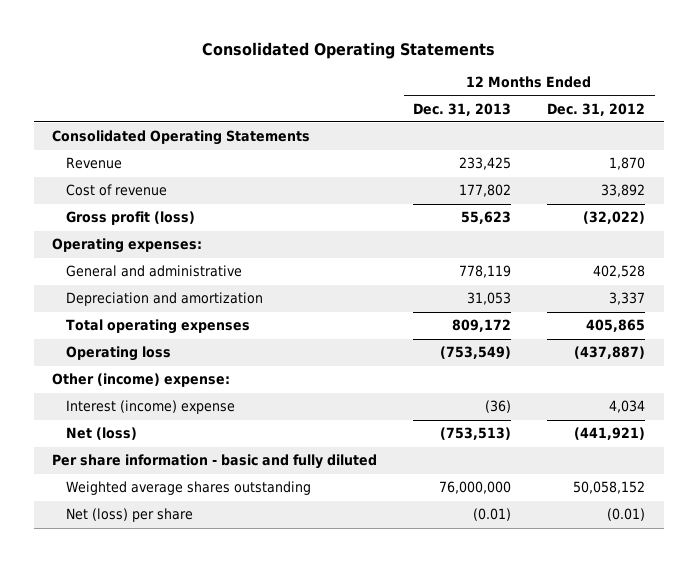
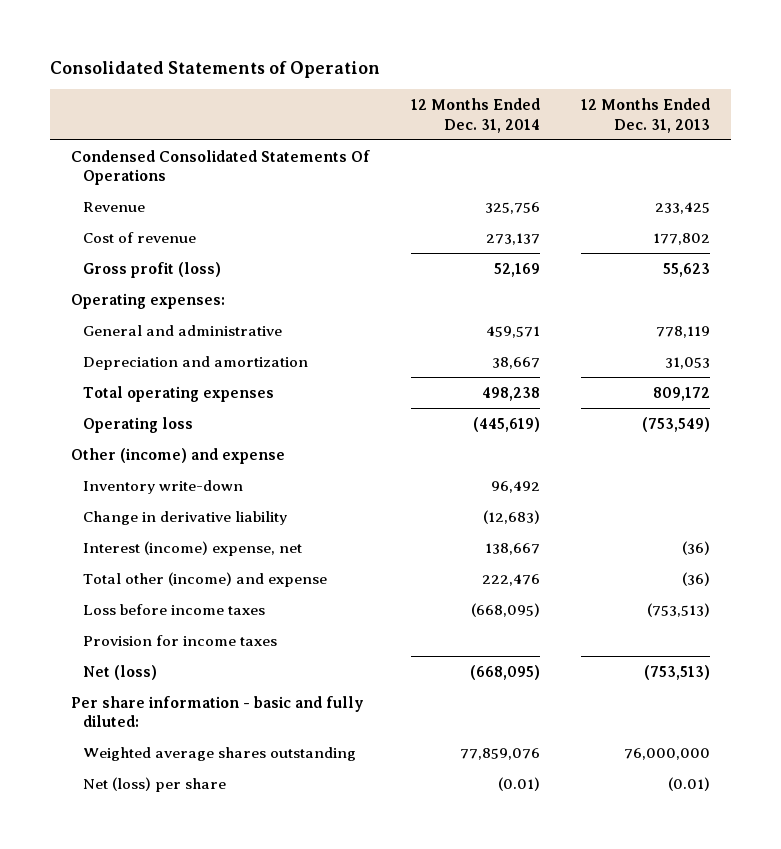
- Consolidated Operating Statements
+ Consolidated Statements of Operation
- | 12 Months Ended Dec. 31, 2013 | 12 Months Ended Dec. 31, 2012
+ | 12 Months Ended Dec. 31, 2014 | 12 Months Ended Dec. 31, 2013
- Consolidated Operating Statements
+ Condensed Consolidated Statements Of Operations
- Other (income) expense:
- Interest (income) expense | (36) | 4,034
+ Other (income) and expense
+ Inventory write-down | 96,492 |
+ Change in derivative liability | (12,683) |
+ Interest (income) expense, net | 138,667 | (36)
+ Total other (income) and expense | 222,476 | (36)
+ Loss before income taxes | (668,095) | (753,513)
+ Provision for income taxes
- Per share information - basic and fully diluted
+ Per share information - basic and fully diluted:

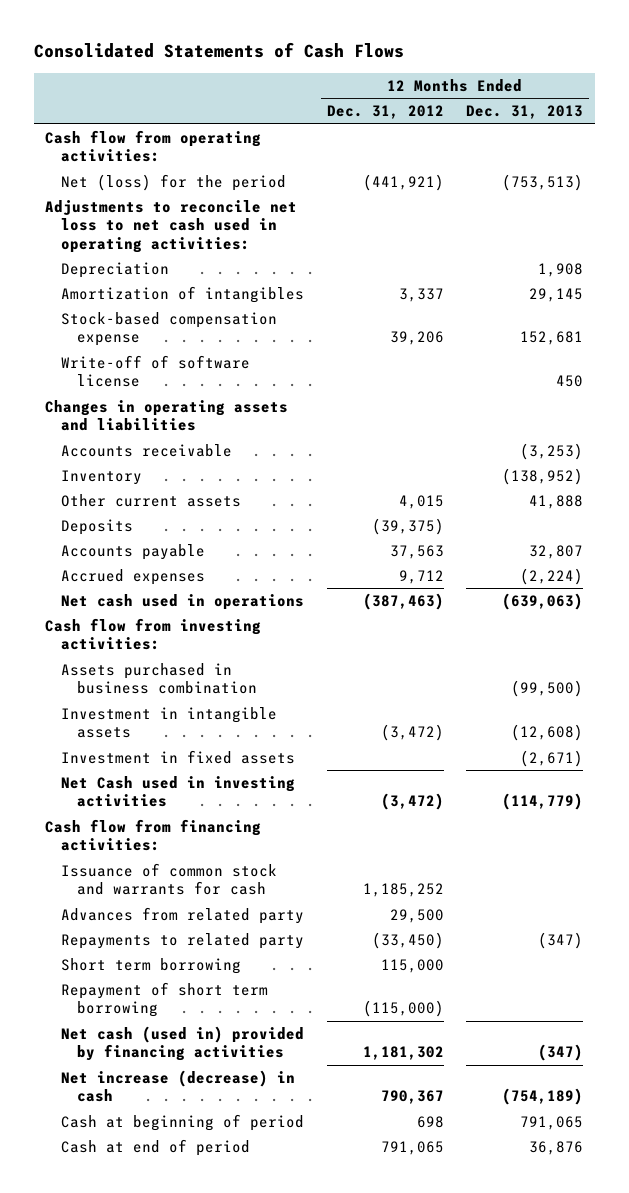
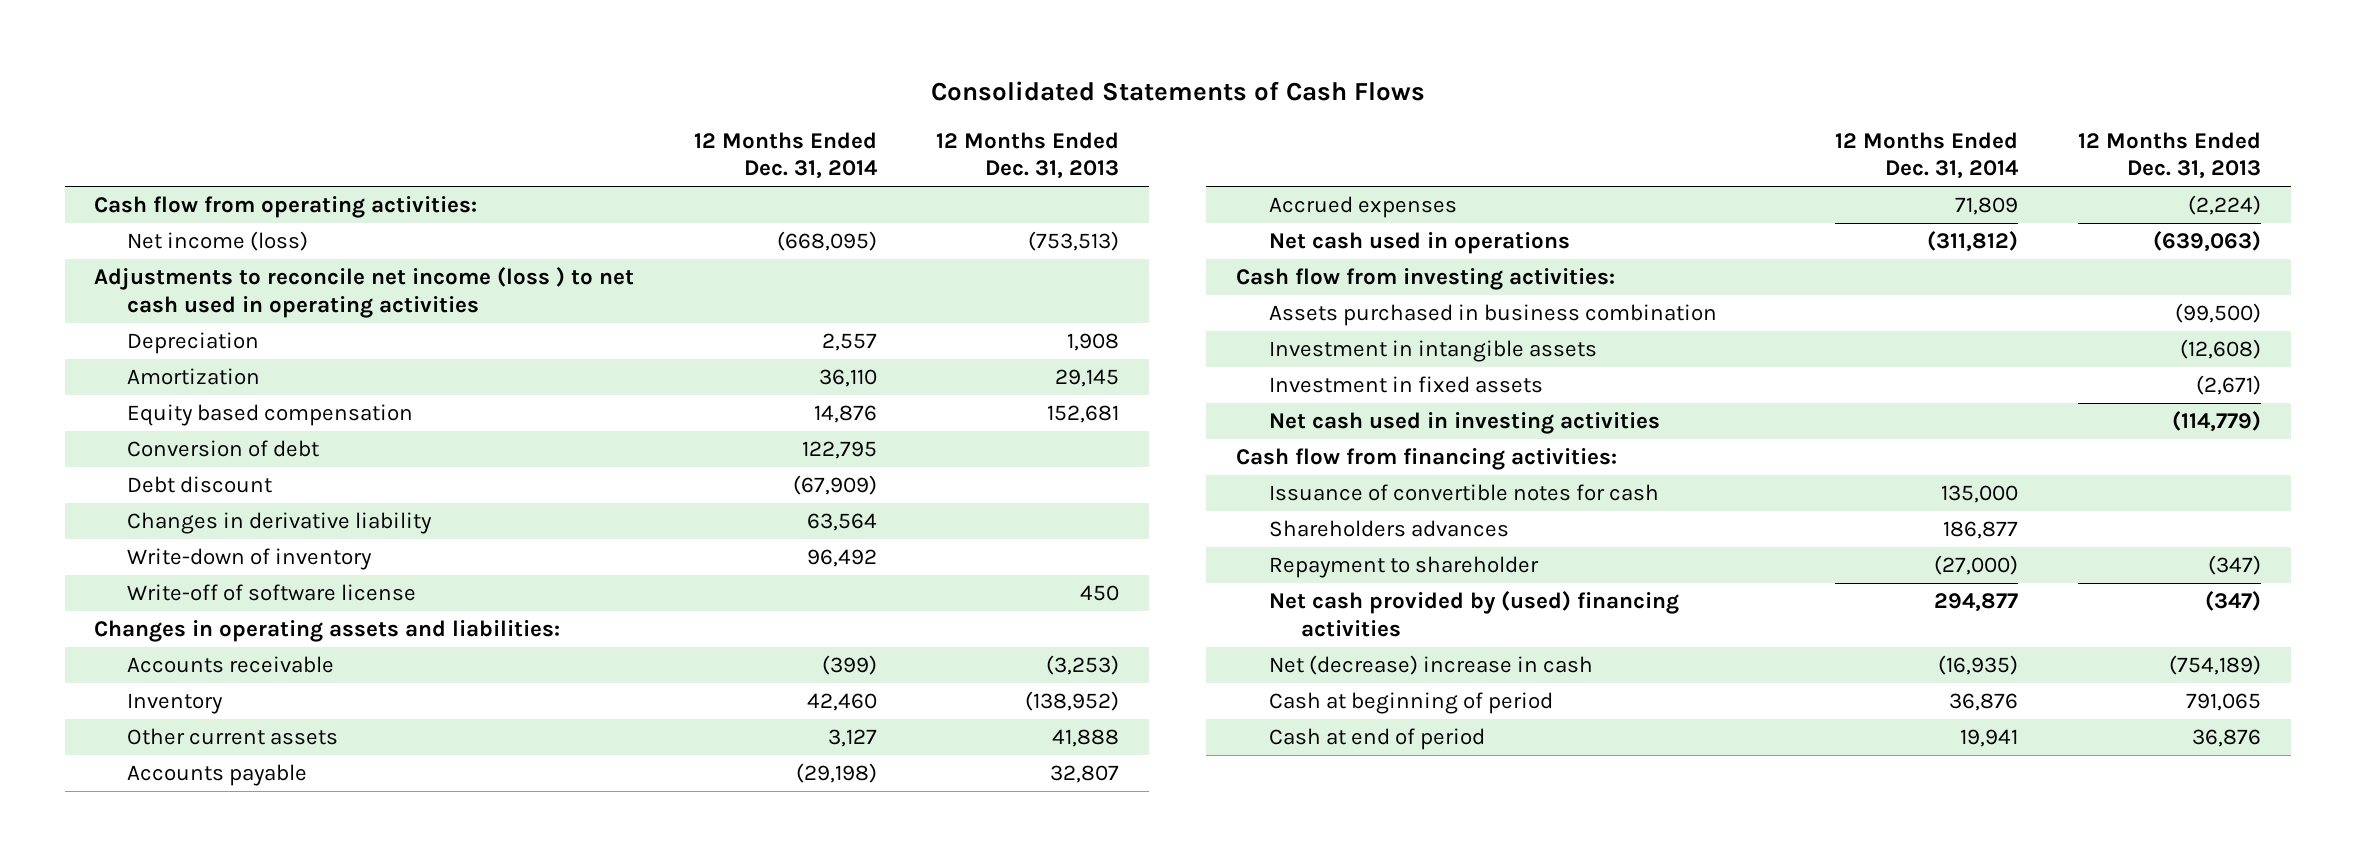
- | 12 Months Ended Dec. 31, 2012 | 12 Months Ended Dec. 31, 2013
+ | 12 Months Ended Dec. 31, 2014 | 12 Months Ended Dec. 31, 2013
- Net (loss) for the period | (441,921) | (753,513)
- Adjustments to reconcile net loss to net cash used in operating activities:
+ Net income (loss) | (668,095) | (753,513)
+ Adjustments to reconcile net income (loss ) to net cash used in operating activities
- Amortization of intangibles | 3,337 | 29,145
- Stock-based compensation expense | 39,206 | 152,681
+ Amortization | 36,110 | 29,145
+ Equity based compensation | 14,876 | 152,681
+ Conversion of debt | 122,795 |
+ Debt discount | (67,909) |
+ Changes in derivative liability | 63,564 |
+ Write-down of inventory | 96,492 |
- Changes in operating assets and liabilities
+ Changes in operating assets and liabilities:
- Deposits | (39,375) |
- Net Cash used in investing activities | (3,472) | (114,779)
+ Net cash used in investing activities | | (114,779)
- Issuance of common stock and warrants for cash | 1,185,252 |
- Advances from related party | 29,500 |
- Repayments to related party | (33,450) | (347)
- Short term borrowing | 115,000 |
- Repayment of short term borrowing | (115,000) |
- Net cash (used in) provided by financing activities | 1,181,302 | (347)
- Net increase (decrease) in cash | 790,367 | (754,189)
+ Issuance of convertible notes for cash | 135,000 |
+ Shareholders advances | 186,877 |
+ Repayment to shareholder | (27,000) | (347)
+ Net cash provided by (used) financing activities | 294,877 | (347)
+ Net (decrease) increase in cash | (16,935) | (754,189)

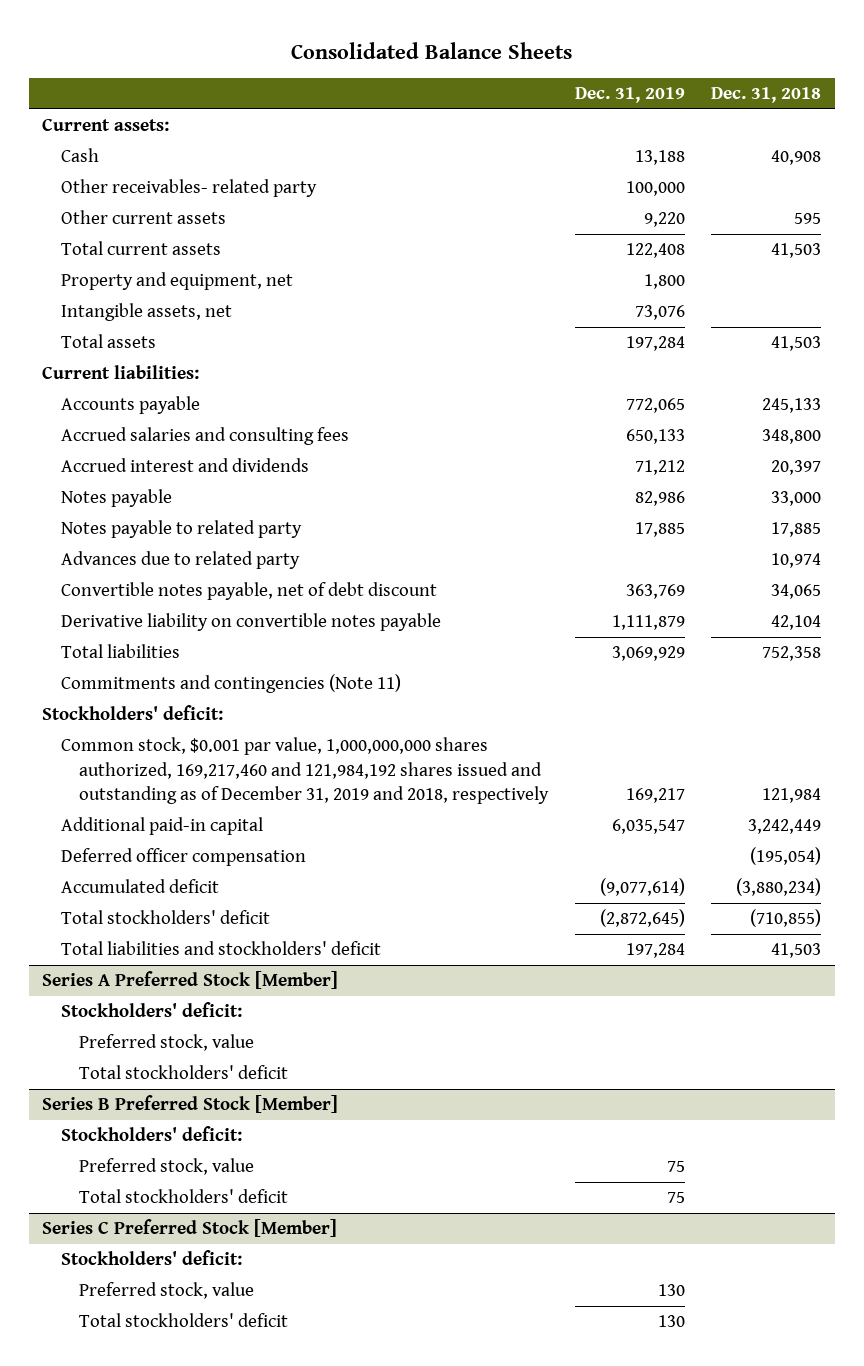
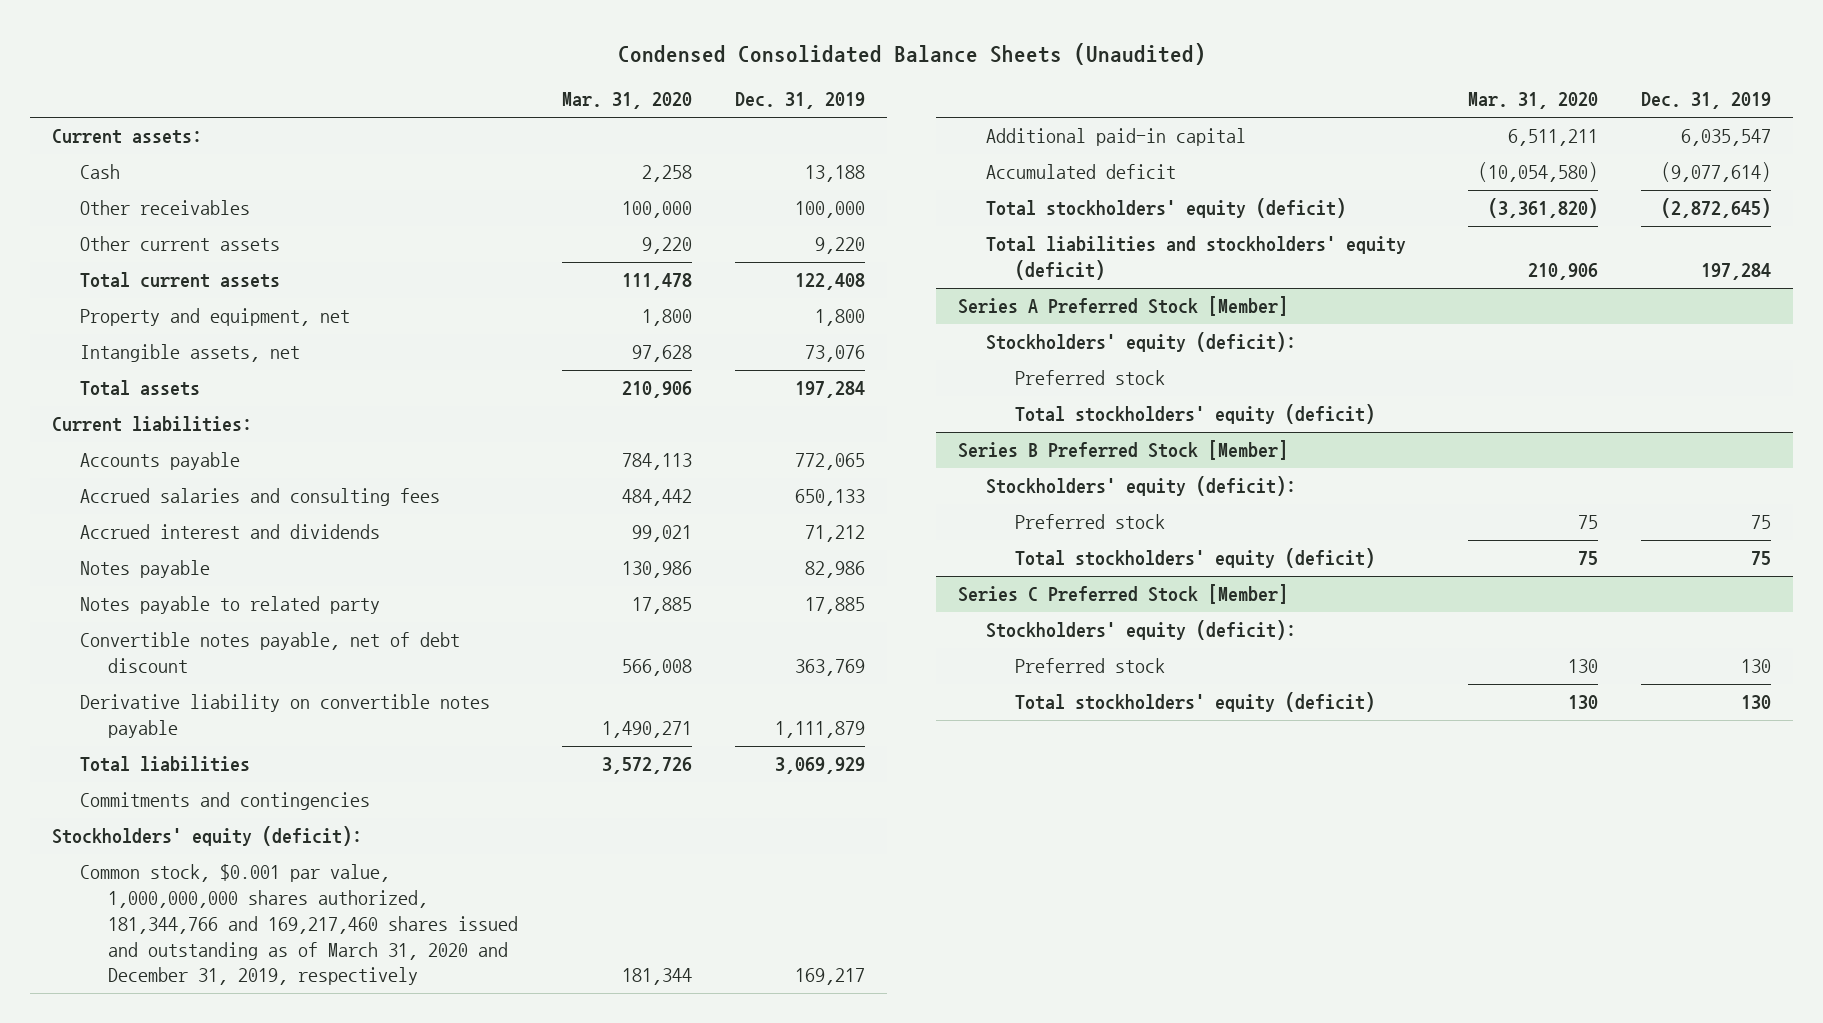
- Consolidated Balance Sheets
+ Condensed Consolidated Balance Sheets (Unaudited)
- | Dec. 31, 2019 | Dec. 31, 2018
+ | Mar. 31, 2020 | Dec. 31, 2019
- Other receivables- related party | 100,000 |
+ Other receivables | 100,000 | 100,000
- Advances due to related party | | 10,974
- Commitments and contingencies (Note 11)
- Stockholders' deficit:
- Common stock, $0.001 par value, 1,000,000,000 shares authorized, 169,217,460 and 121,984,192 shares issued and outstanding as of December 31, 2019 and 2018, respectively | 169,217 | 121,984
+ Commitments and contingencies
+ Stockholders' equity (deficit):
+ Common stock, $0.001 par value, 1,000,000,000 shares authorized, 181,344,766 and 169,217,460 shares issued and outstanding as of March 31, 2020 and December 31, 2019, respectively | 181,344 | 169,217
- Deferred officer compensation | | (195,054)
- Total stockholders' deficit | (2,872,645) | (710,855)
- Total liabilities and stockholders' deficit | 197,284 | 41,503
+ Total stockholders' equity (deficit) | (3,361,820) | (2,872,645)
+ Total liabilities and stockholders' equity (deficit) | 210,906 | 197,284
@ Series A Preferred Stock [Member]
- Stockholders' deficit:
- Preferred stock, value
- Total stockholders' deficit
+ Stockholders' equity (deficit):
+ Preferred stock
+ Total stockholders' equity (deficit)
@ Series B Preferred Stock [Member]
- Stockholders' deficit:
- Preferred stock, value | 75 |
- Total stockholders' deficit | 75 |
+ Stockholders' equity (deficit):
+ Preferred stock | 75 | 75
+ Total stockholders' equity (deficit) | 75 | 75
@ Series C Preferred Stock [Member]
- Stockholders' deficit:
- Preferred stock, value | 130 |
- Total stockholders' deficit | 130 |
+ Stockholders' equity (deficit):
+ Preferred stock | 130 | 130
+ Total stockholders' equity (deficit) | 130 | 130

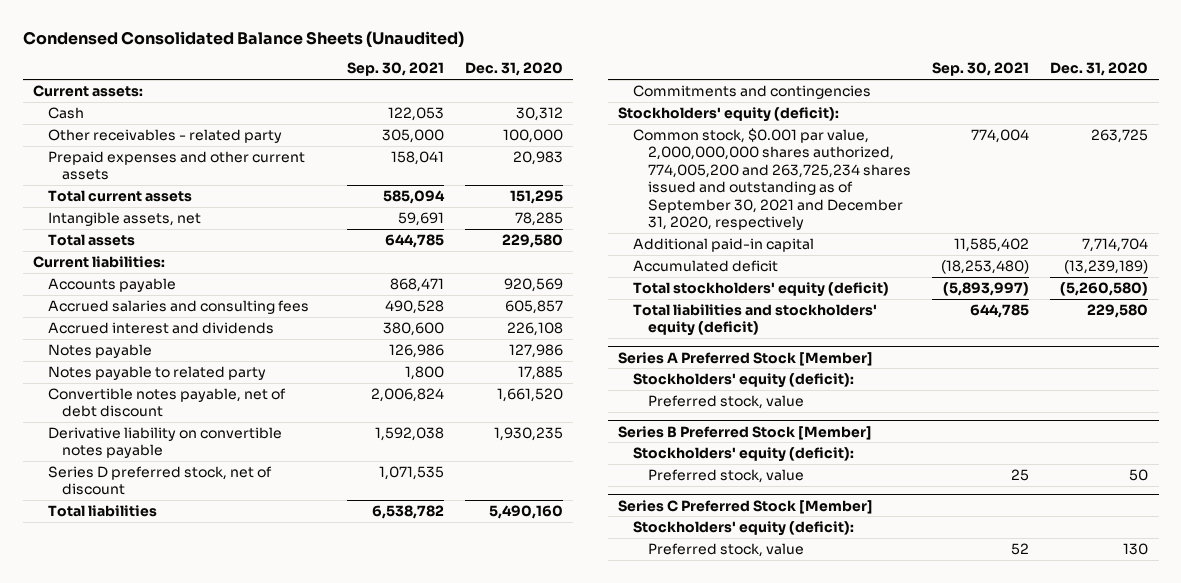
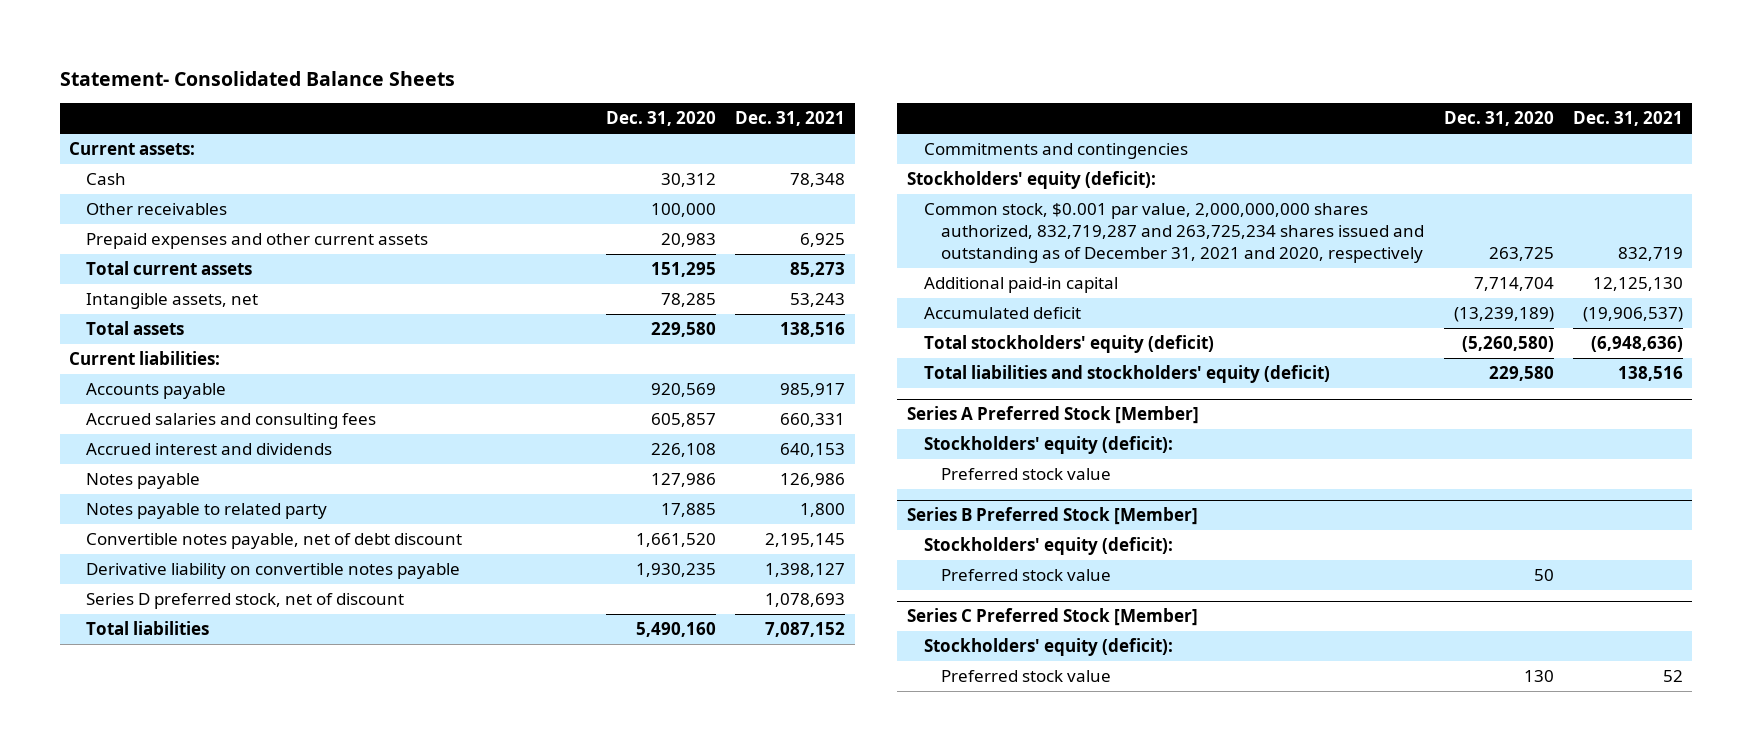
- Condensed Consolidated Balance Sheets (Unaudited)
+ Statement- Consolidated Balance Sheets
- | Sep. 30, 2021 | Dec. 31, 2020
+ | Dec. 31, 2020 | Dec. 31, 2021
- Other receivables - related party | 305,000 | 100,000
+ Other receivables | 100,000 |
- Common stock, $0.001 par value, 2,000,000,000 shares authorized, 774,005,200 and 263,725,234 shares issued and outstanding as of September 30, 2021 and December 31, 2020, respectively | 774,004 | 263,725
+ Common stock, $0.001 par value, 2,000,000,000 shares authorized, 832,719,287 and 263,725,234 shares issued and outstanding as of December 31, 2021 and 2020, respectively | 263,725 | 832,719
@ Series A Preferred Stock [Member]
- Preferred stock, value
+ Preferred stock value
@ Series B Preferred Stock [Member]
- Preferred stock, value | 25 | 50
+ Preferred stock value | 50 |
@ Series C Preferred Stock [Member]
- Preferred stock, value | 52 | 130
+ Preferred stock value | 130 | 52

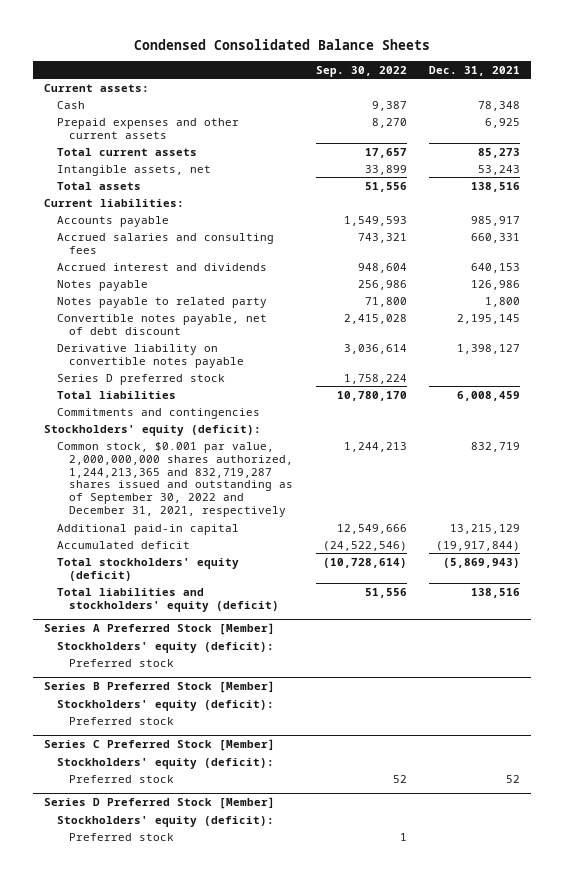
- Statement- Consolidated Balance Sheets
+ Condensed Consolidated Balance Sheets
- | Dec. 31, 2020 | Dec. 31, 2021
+ | Sep. 30, 2022 | Dec. 31, 2021
- Other receivables | 100,000 |
- Series D preferred stock, net of discount | | 1,078,693
- Total liabilities | 5,490,160 | 7,087,152
+ Series D preferred stock | 1,758,224 |
+ Total liabilities | 10,780,170 | 6,008,459
- Common stock, $0.001 par value, 2,000,000,000 shares authorized, 832,719,287 and 263,725,234 shares issued and outstanding as of December 31, 2021 and 2020, respectively | 263,725 | 832,719
- Additional paid-in capital | 7,714,704 | 12,125,130
- Accumulated deficit | (13,239,189) | (19,906,537)
- Total stockholders' equity (deficit) | (5,260,580) | (6,948,636)
+ Common stock, $0.001 par value, 2,000,000,000 shares authorized, 1,244,213,365 and 832,719,287 shares issued and outstanding as of September 30, 2022 and December 31, 2021, respectively | 1,244,213 | 832,719
+ Additional paid-in capital | 12,549,666 | 13,215,129
+ Accumulated deficit | (24,522,546) | (19,917,844)
+ Total stockholders' equity (deficit) | (10,728,614) | (5,869,943)
@ Series A Preferred Stock [Member]
- Preferred stock value
+ Preferred stock
@ Series B Preferred Stock [Member]
- Preferred stock value | 50 |
+ Preferred stock
@ Series C Preferred Stock [Member]
- Preferred stock value | 130 | 52
+ Preferred stock | 52 | 52
+ Series D Preferred Stock [Member]
+ Stockholders' equity (deficit):
+ Preferred stock | 1 |

